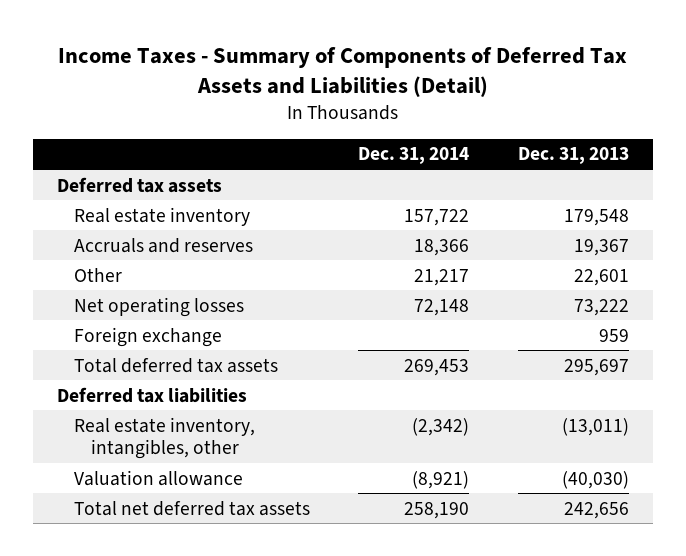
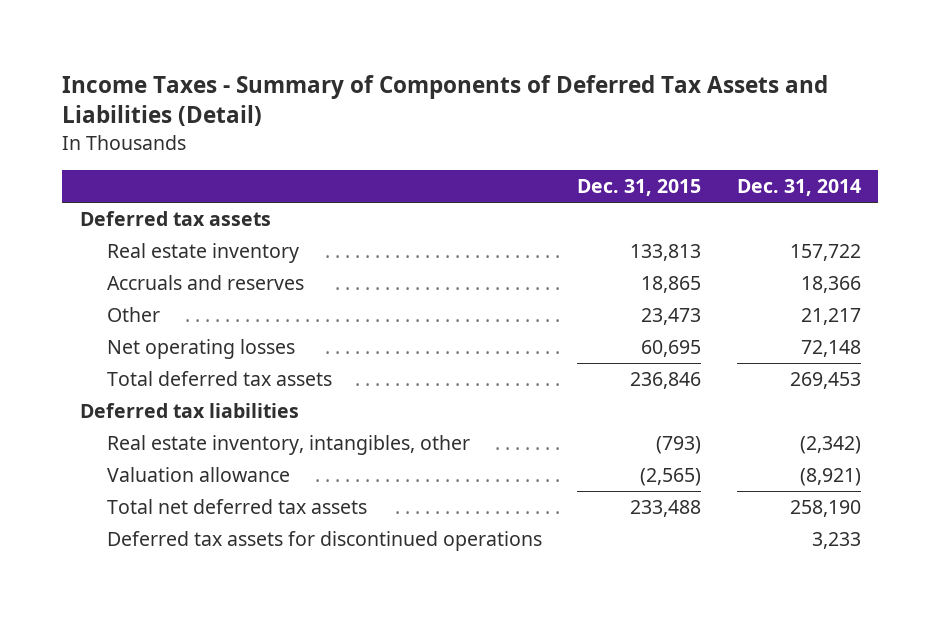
- | Dec. 31, 2014 | Dec. 31, 2013
+ | Dec. 31, 2015 | Dec. 31, 2014
- Foreign exchange | | 959
+ Deferred tax assets for discontinued operations | | 3,233

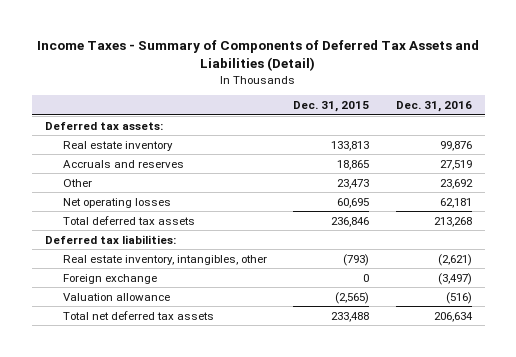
- | Dec. 31, 2015 | Dec. 31, 2014
+ | Dec. 31, 2015 | Dec. 31, 2016
- Deferred tax assets
+ Deferred tax assets:
- Deferred tax liabilities
+ Deferred tax liabilities:
+ Foreign exchange | 0 | (3,497)
- Deferred tax assets for discontinued operations | | 3,233

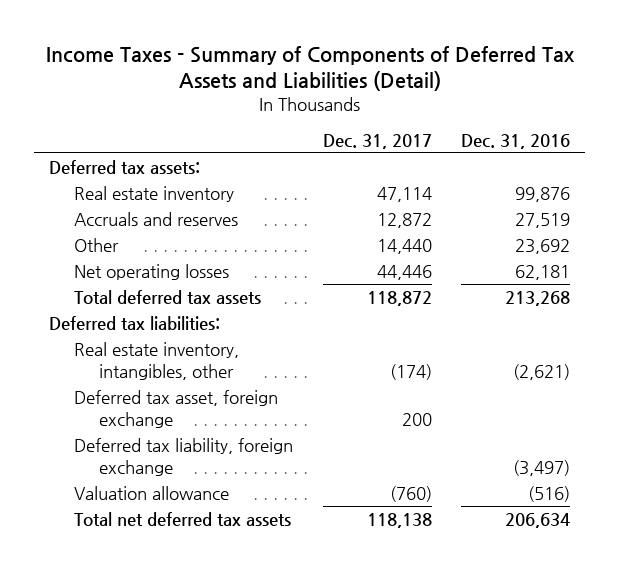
- | Dec. 31, 2015 | Dec. 31, 2016
+ | Dec. 31, 2017 | Dec. 31, 2016
- Foreign exchange | 0 | (3,497)
+ Deferred tax asset, foreign exchange | 200 |
+ Deferred tax liability, foreign exchange | | (3,497)

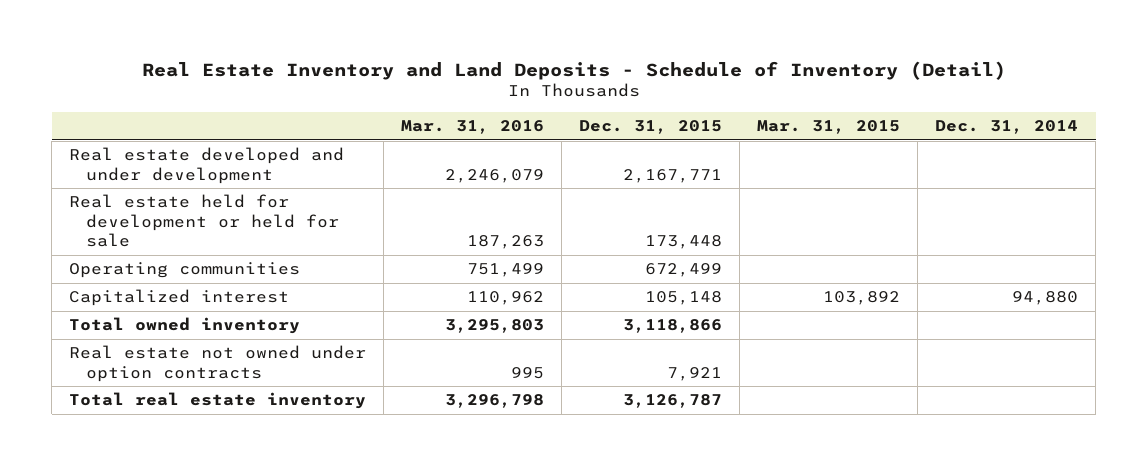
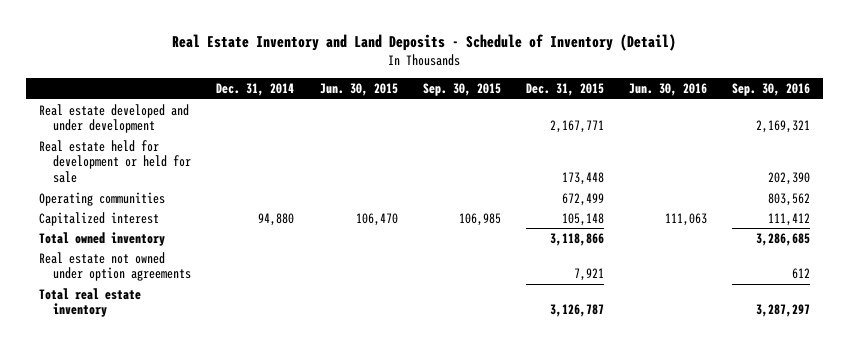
- | Mar. 31, 2016 | Dec. 31, 2015 | Mar. 31, 2015 | Dec. 31, 2014
+ | Dec. 31, 2014 | Jun. 30, 2015 | Sep. 30, 2015 | Dec. 31, 2015 | Jun. 30, 2016 | Sep. 30, 2016
- Real estate not owned under option contracts | 995 | 7,921 | |
+ Real estate not owned under option agreements | | | | 7,921 | | 612

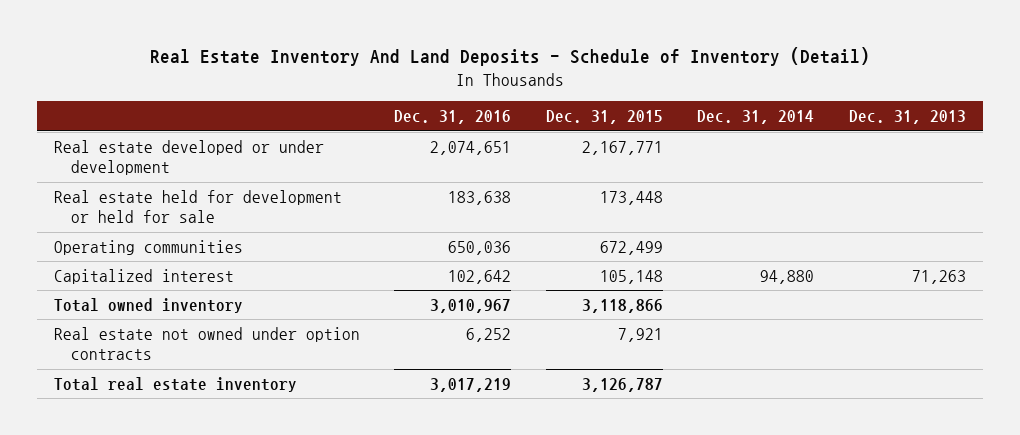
- Real Estate Inventory and Land Deposits - Schedule of Inventory (Detail)
+ Real Estate Inventory And Land Deposits - Schedule of Inventory (Detail)
- | Dec. 31, 2014 | Jun. 30, 2015 | Sep. 30, 2015 | Dec. 31, 2015 | Jun. 30, 2016 | Sep. 30, 2016
+ | Dec. 31, 2016 | Dec. 31, 2015 | Dec. 31, 2014 | Dec. 31, 2013
- Real estate developed and under development | | | | 2,167,771 | | 2,169,321
+ Real estate developed or under development | 2,074,651 | 2,167,771 | |
- Real estate not owned under option agreements | | | | 7,921 | | 612
+ Real estate not owned under option contracts | 6,252 | 7,921 | |

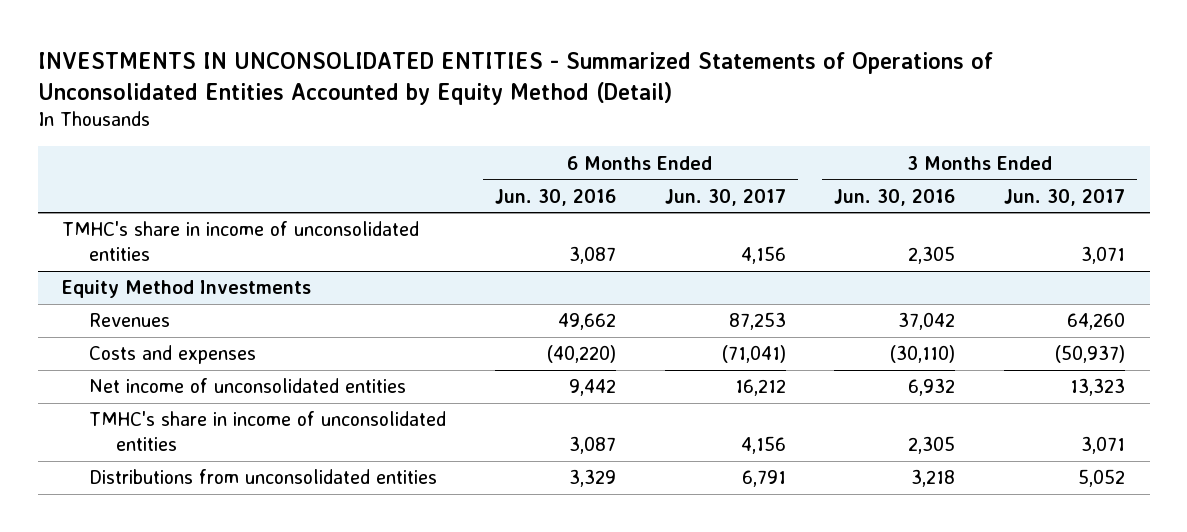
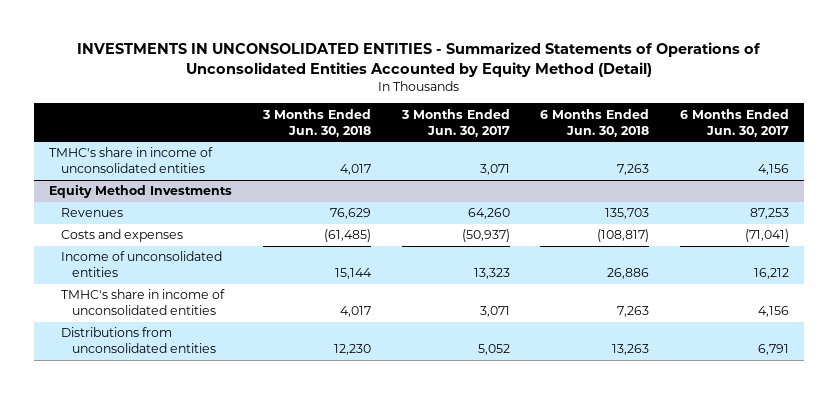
- | 6 Months Ended Jun. 30, 2016 | 6 Months Ended Jun. 30, 2017 | 3 Months Ended Jun. 30, 2016 | 3 Months Ended Jun. 30, 2017
+ | 3 Months Ended Jun. 30, 2018 | 3 Months Ended Jun. 30, 2017 | 6 Months Ended Jun. 30, 2018 | 6 Months Ended Jun. 30, 2017
@ Equity Method Investments
- Net income of unconsolidated entities | 9,442 | 16,212 | 6,932 | 13,323
+ Income of unconsolidated entities | 15,144 | 13,323 | 26,886 | 16,212

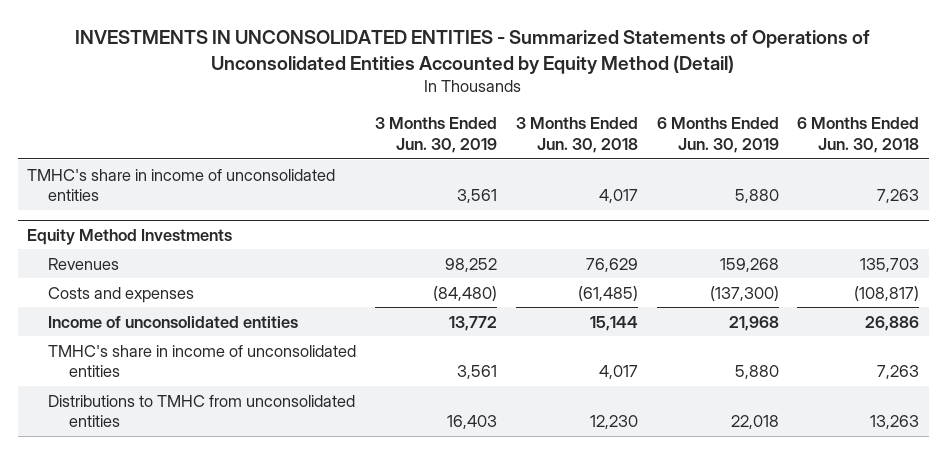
- | 3 Months Ended Jun. 30, 2018 | 3 Months Ended Jun. 30, 2017 | 6 Months Ended Jun. 30, 2018 | 6 Months Ended Jun. 30, 2017
+ | 3 Months Ended Jun. 30, 2019 | 3 Months Ended Jun. 30, 2018 | 6 Months Ended Jun. 30, 2019 | 6 Months Ended Jun. 30, 2018
@ Equity Method Investments
- Distributions from unconsolidated entities | 12,230 | 5,052 | 13,263 | 6,791
+ Distributions to TMHC from unconsolidated entities | 16,403 | 12,230 | 22,018 | 13,263

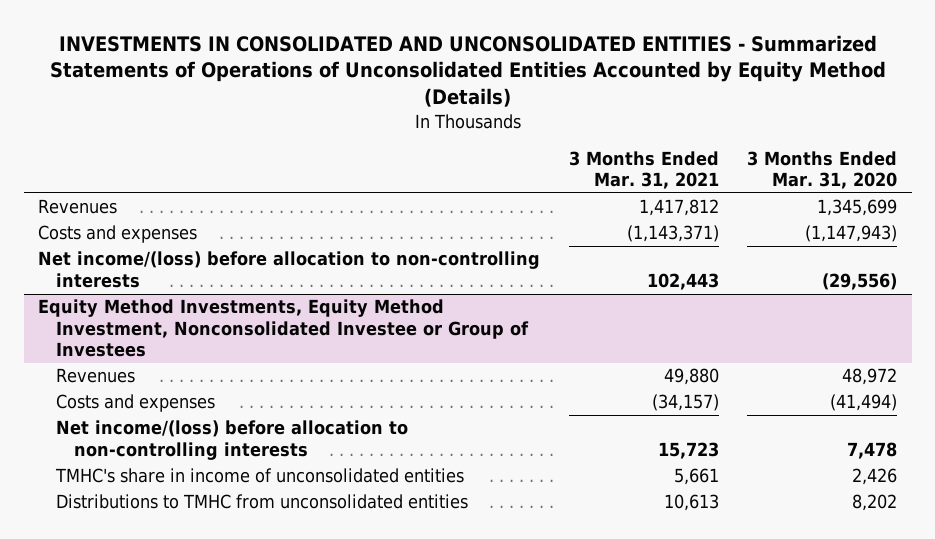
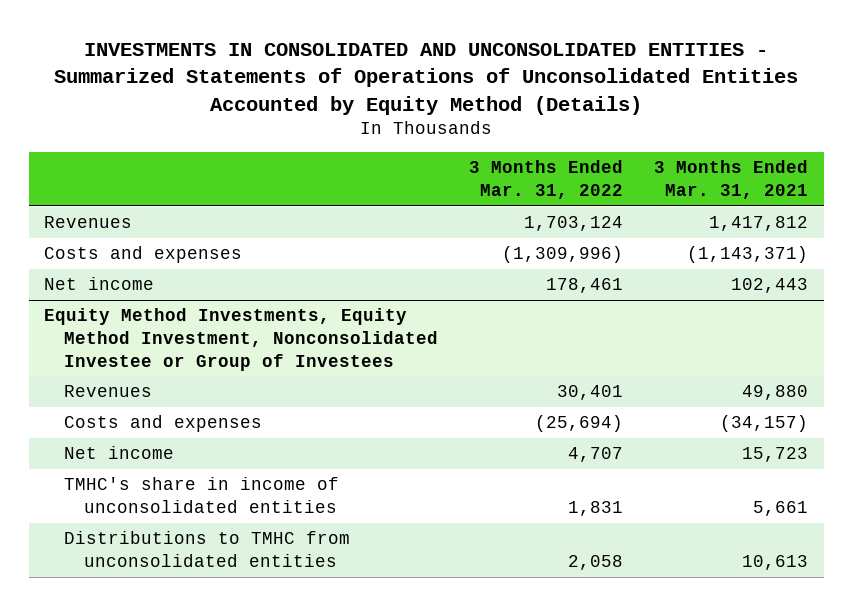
- | 3 Months Ended Mar. 31, 2021 | 3 Months Ended Mar. 31, 2020
+ | 3 Months Ended Mar. 31, 2022 | 3 Months Ended Mar. 31, 2021
- Net income/(loss) before allocation to non-controlling interests | 102,443 | (29,556)
+ Net income | 178,461 | 102,443
@ Equity Method Investments, Equity Method Investment, Nonconsolidated Investee or Group of Investees
- Net income/(loss) before allocation to non-controlling interests | 15,723 | 7,478
+ Net income | 4,707 | 15,723

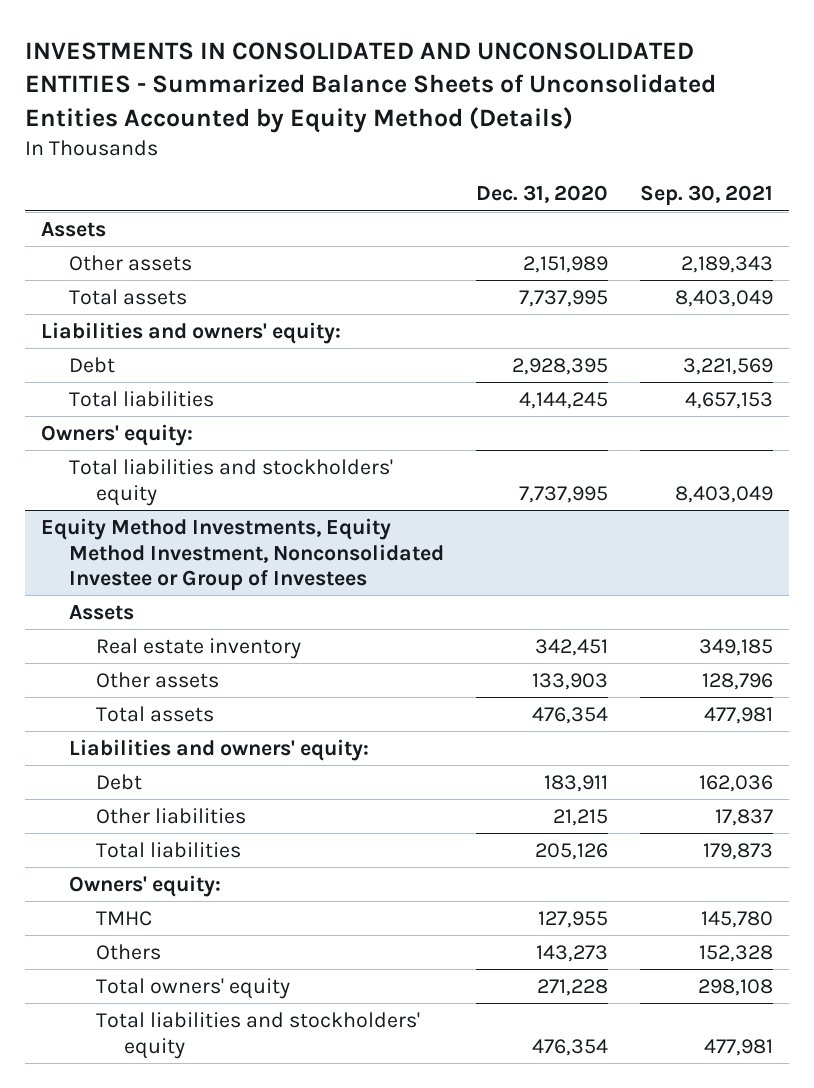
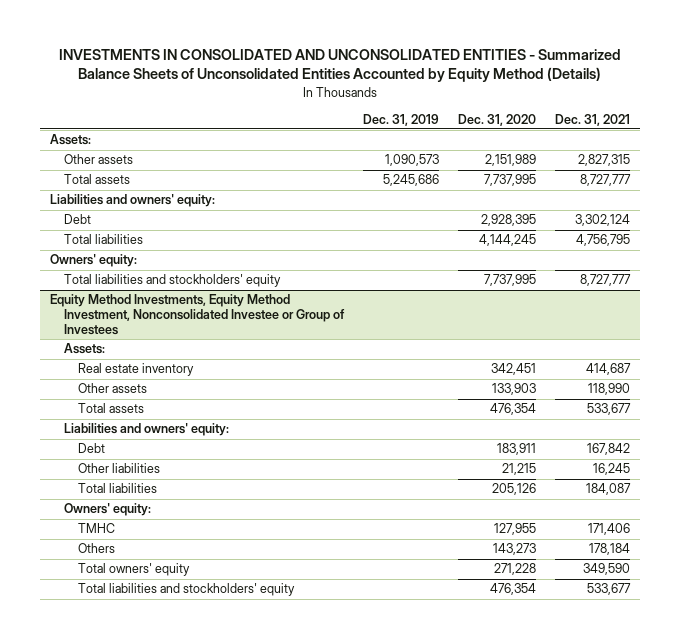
- | Dec. 31, 2020 | Sep. 30, 2021
+ | Dec. 31, 2019 | Dec. 31, 2020 | Dec. 31, 2021
- Assets
+ Assets:
@ Equity Method Investments, Equity Method Investment, Nonconsolidated Investee or Group of Investees
- Assets
+ Assets:

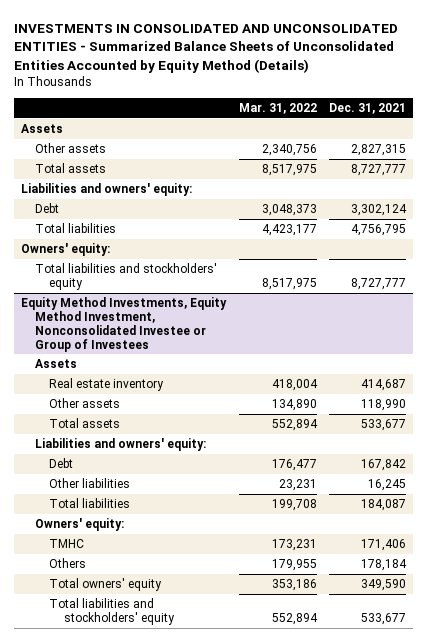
- | Dec. 31, 2019 | Dec. 31, 2020 | Dec. 31, 2021
+ | Mar. 31, 2022 | Dec. 31, 2021
- Assets:
+ Assets
@ Equity Method Investments, Equity Method Investment, Nonconsolidated Investee or Group of Investees
- Assets:
+ Assets

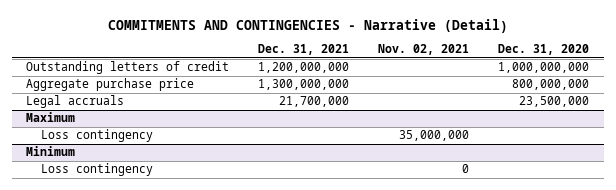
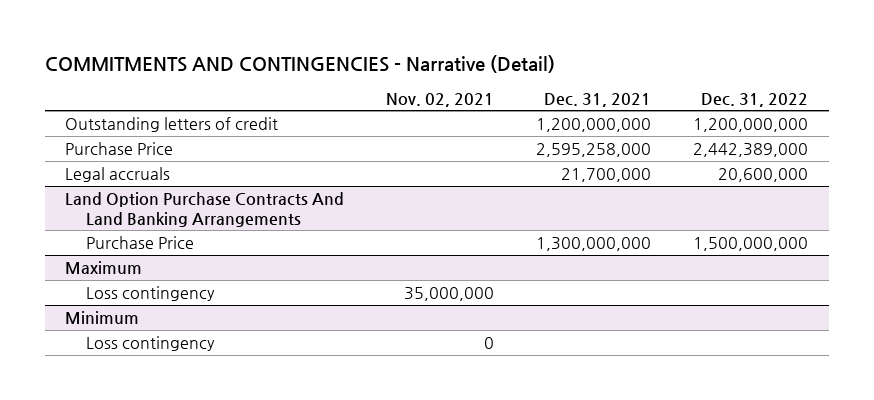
- | Dec. 31, 2021 | Nov. 02, 2021 | Dec. 31, 2020
+ | Nov. 02, 2021 | Dec. 31, 2021 | Dec. 31, 2022
- Aggregate purchase price | 1,300,000,000 | | 800,000,000
+ Purchase Price | | 2,595,258,000 | 2,442,389,000
+ Land Option Purchase Contracts And Land Banking Arrangements
+ Purchase Price | | 1,300,000,000 | 1,500,000,000

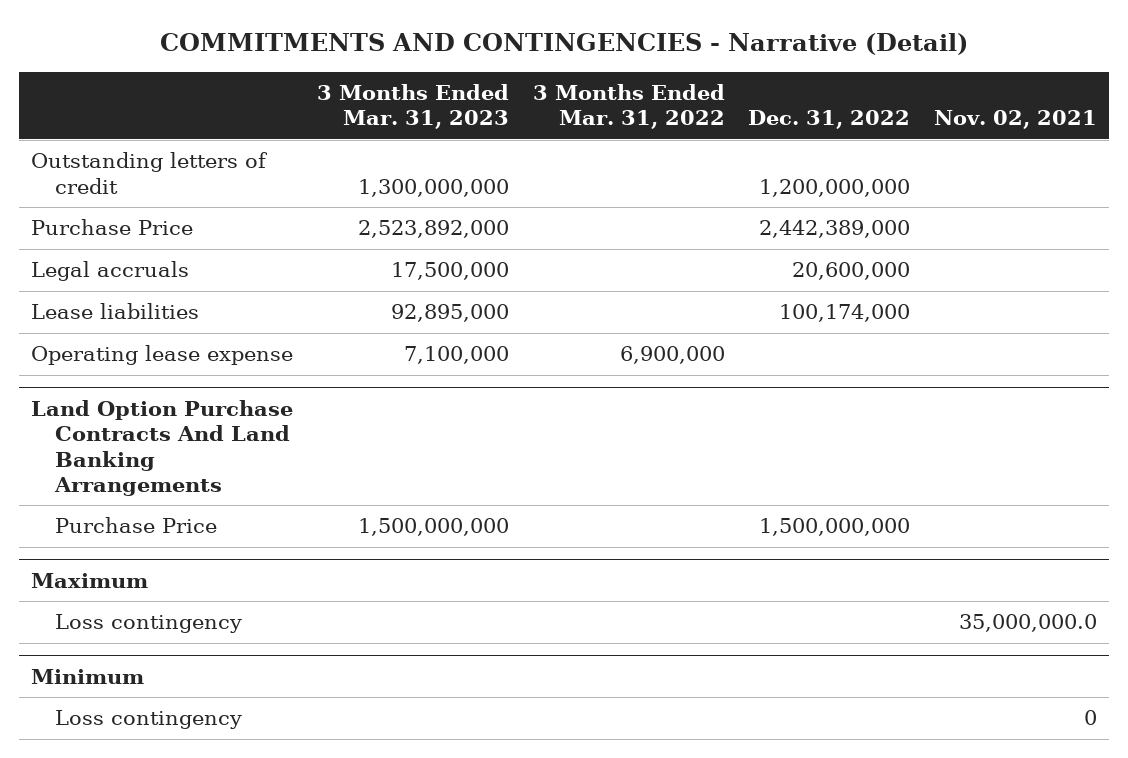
- | Nov. 02, 2021 | Dec. 31, 2021 | Dec. 31, 2022
+ | 3 Months Ended Mar. 31, 2023 | 3 Months Ended Mar. 31, 2022 | Dec. 31, 2022 | Nov. 02, 2021
+ Lease liabilities | 92,895,000 | | 100,174,000 |
+ Operating lease expense | 7,100,000 | 6,900,000 | |
@ Maximum
- Loss contingency | 35,000,000 | |
+ Loss contingency | | | | 35,000,000.0

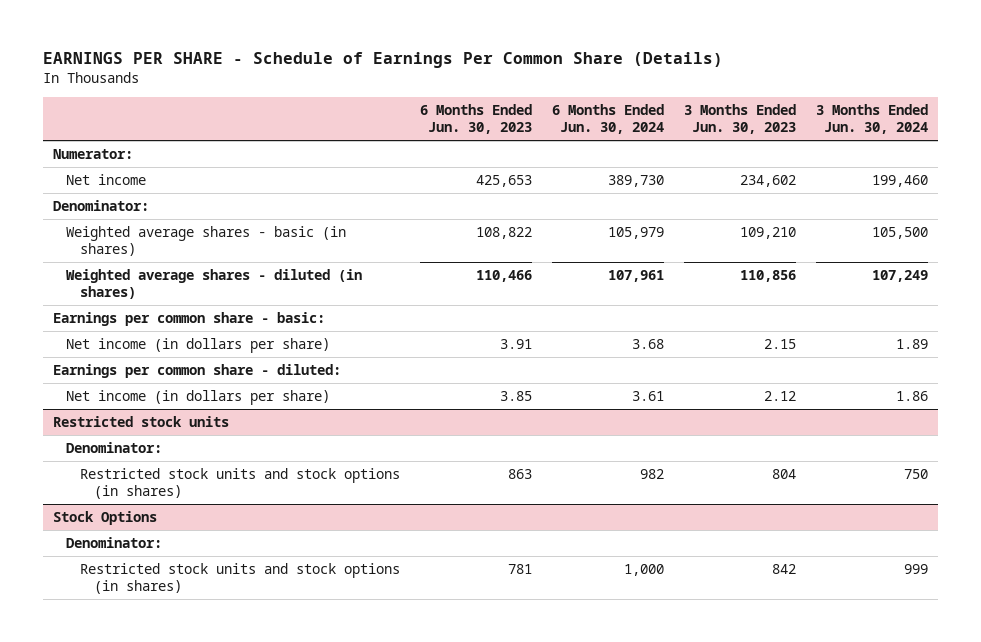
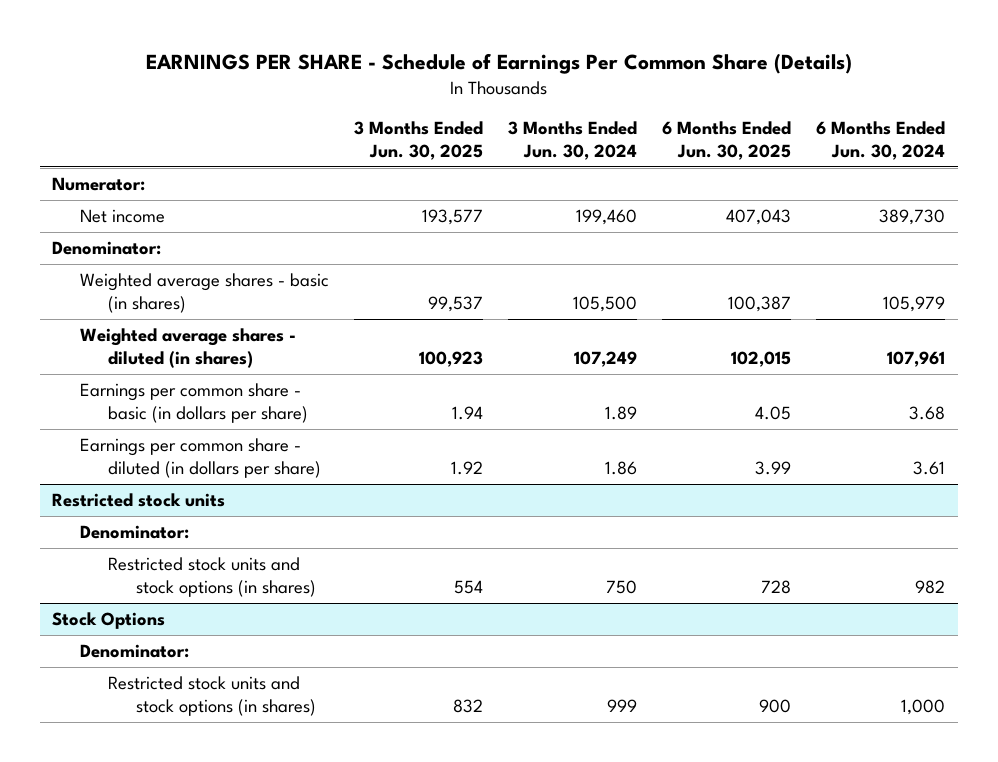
- | 6 Months Ended Jun. 30, 2023 | 6 Months Ended Jun. 30, 2024 | 3 Months Ended Jun. 30, 2023 | 3 Months Ended Jun. 30, 2024
+ | 3 Months Ended Jun. 30, 2025 | 3 Months Ended Jun. 30, 2024 | 6 Months Ended Jun. 30, 2025 | 6 Months Ended Jun. 30, 2024
- Earnings per common share - basic:
- Net income (in dollars per share) | 3.91 | 3.68 | 2.15 | 1.89
- Earnings per common share - diluted:
- Net income (in dollars per share) | 3.85 | 3.61 | 2.12 | 1.86
+ Earnings per common share - basic (in dollars per share) | 1.94 | 1.89 | 4.05 | 3.68
+ Earnings per common share - diluted (in dollars per share) | 1.92 | 1.86 | 3.99 | 3.61

